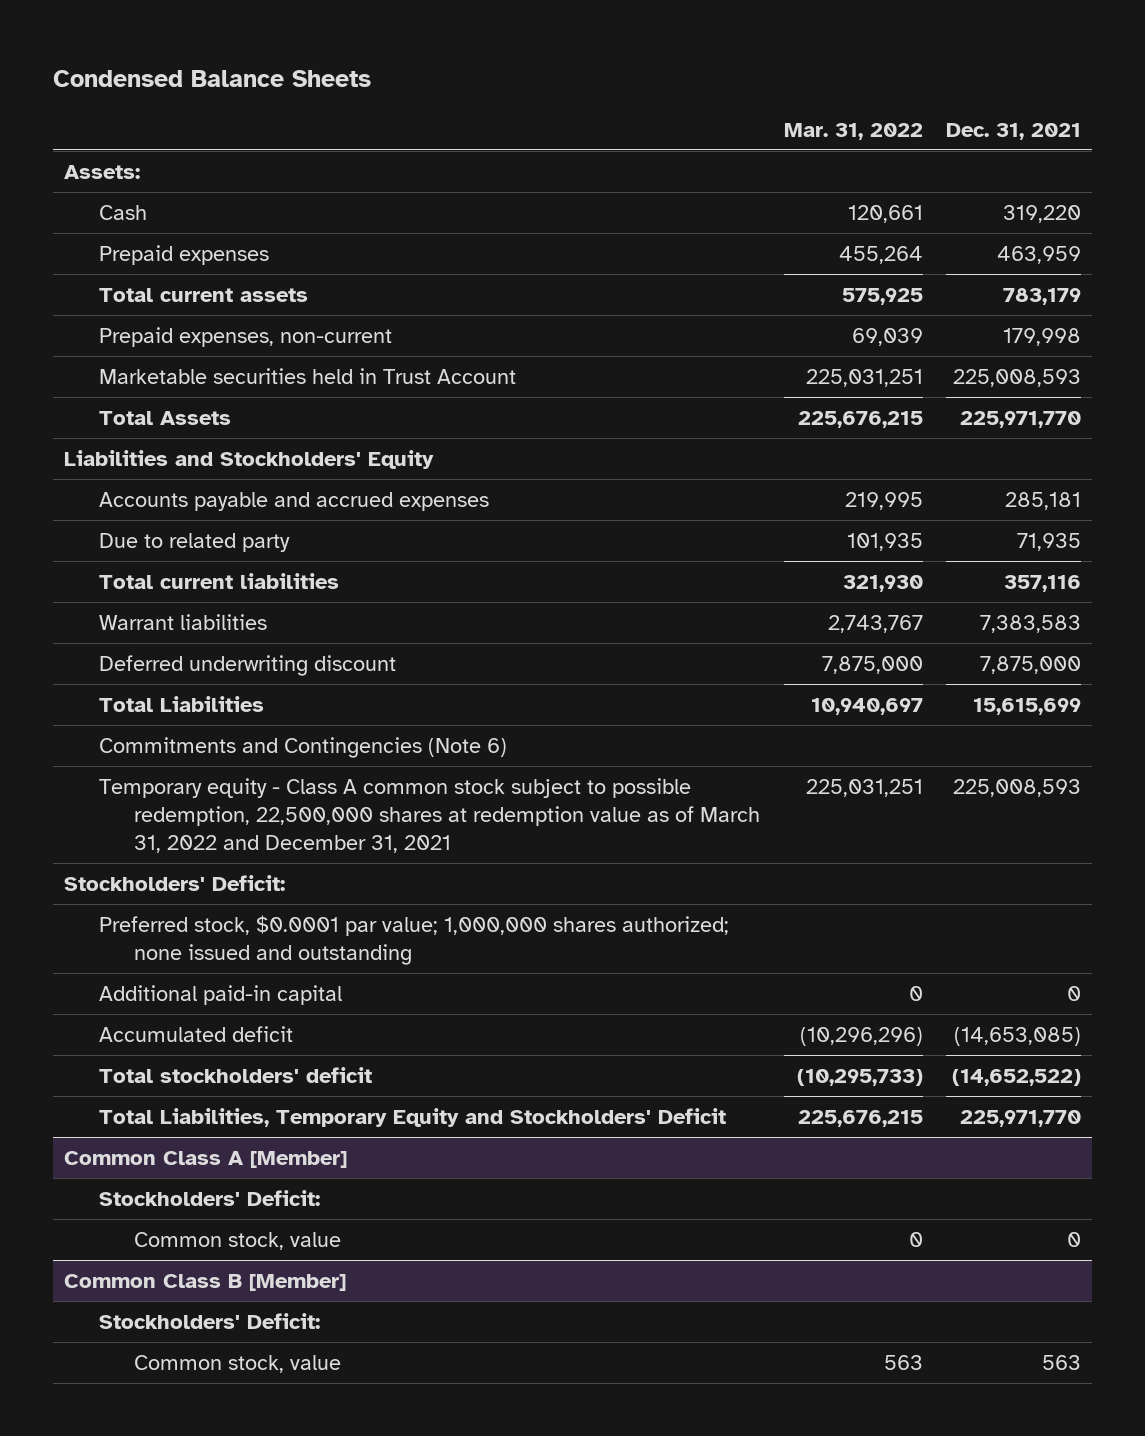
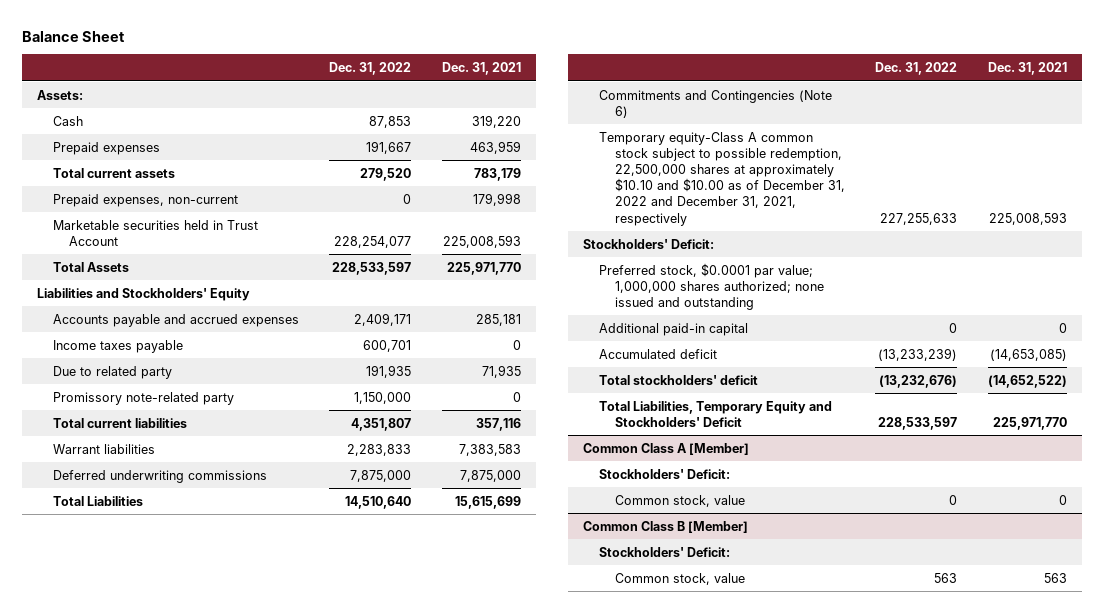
- Condensed Balance Sheets
+ Balance Sheet
- | Mar. 31, 2022 | Dec. 31, 2021
+ | Dec. 31, 2022 | Dec. 31, 2021
+ Income taxes payable | 600,701 | 0
+ Promissory note-related party | 1,150,000 | 0
- Deferred underwriting discount | 7,875,000 | 7,875,000
+ Deferred underwriting commissions | 7,875,000 | 7,875,000
- Temporary equity - Class A common stock subject to possible redemption, 22,500,000 shares at redemption value as of March 31, 2022 and December 31, 2021 | 225,031,251 | 225,008,593
+ Temporary equity-Class A common stock subject to possible redemption, 22,500,000 shares at approximately $10.10 and $10.00 as of December 31, 2022 and December 31, 2021, respectively | 227,255,633 | 225,008,593

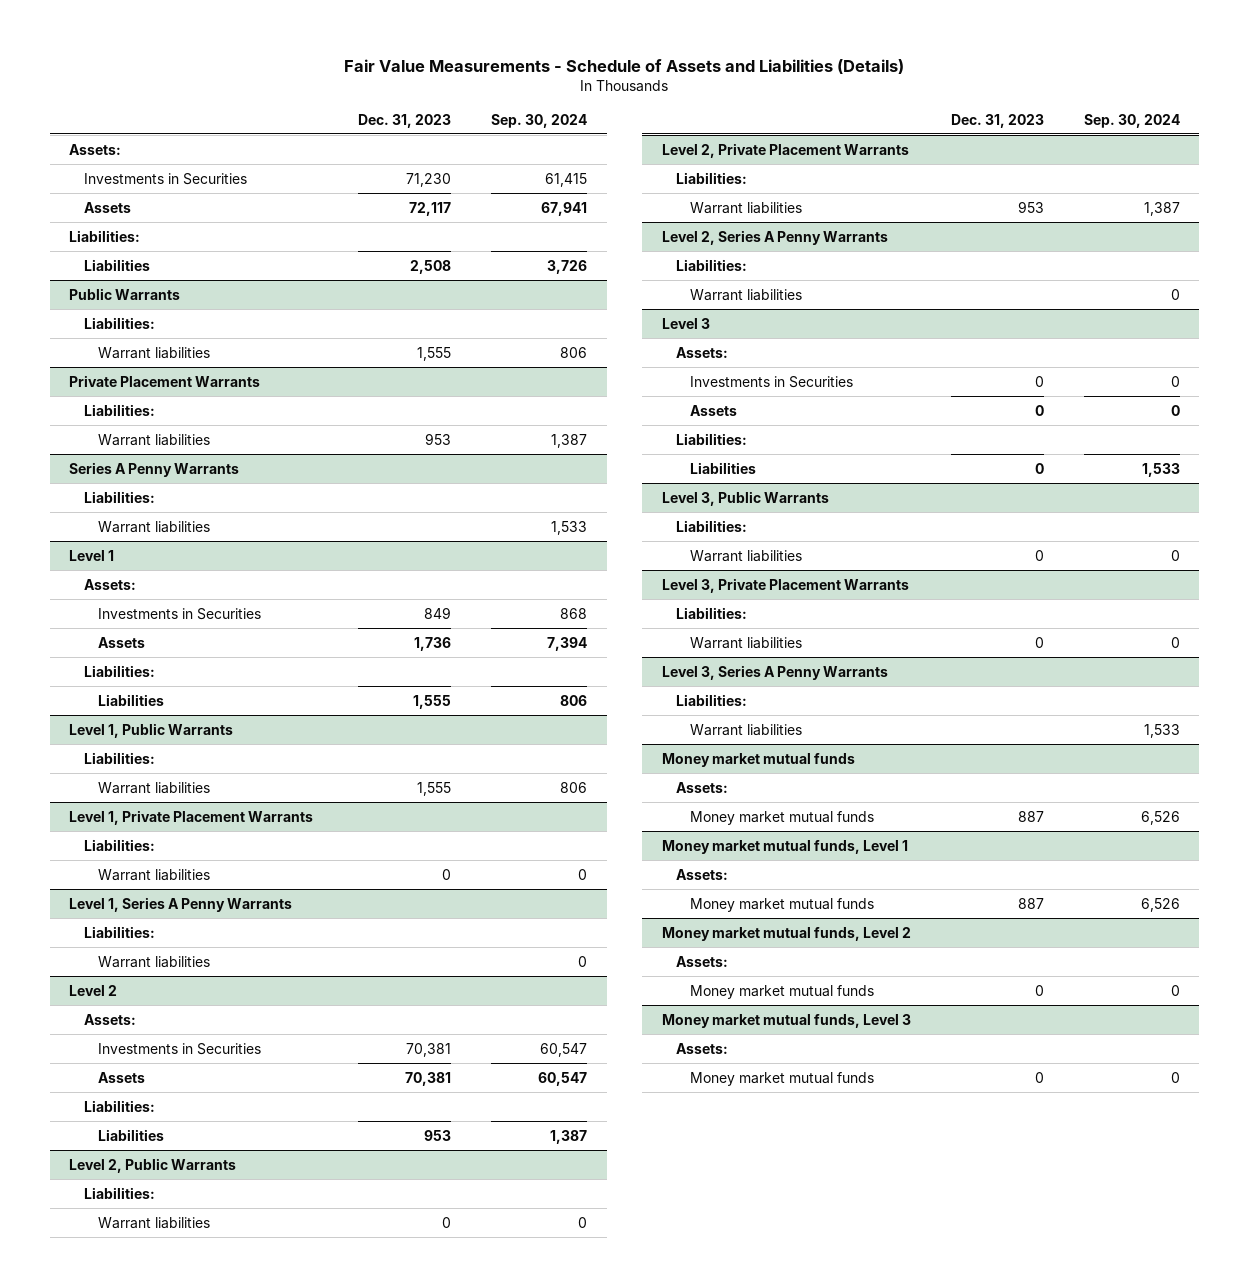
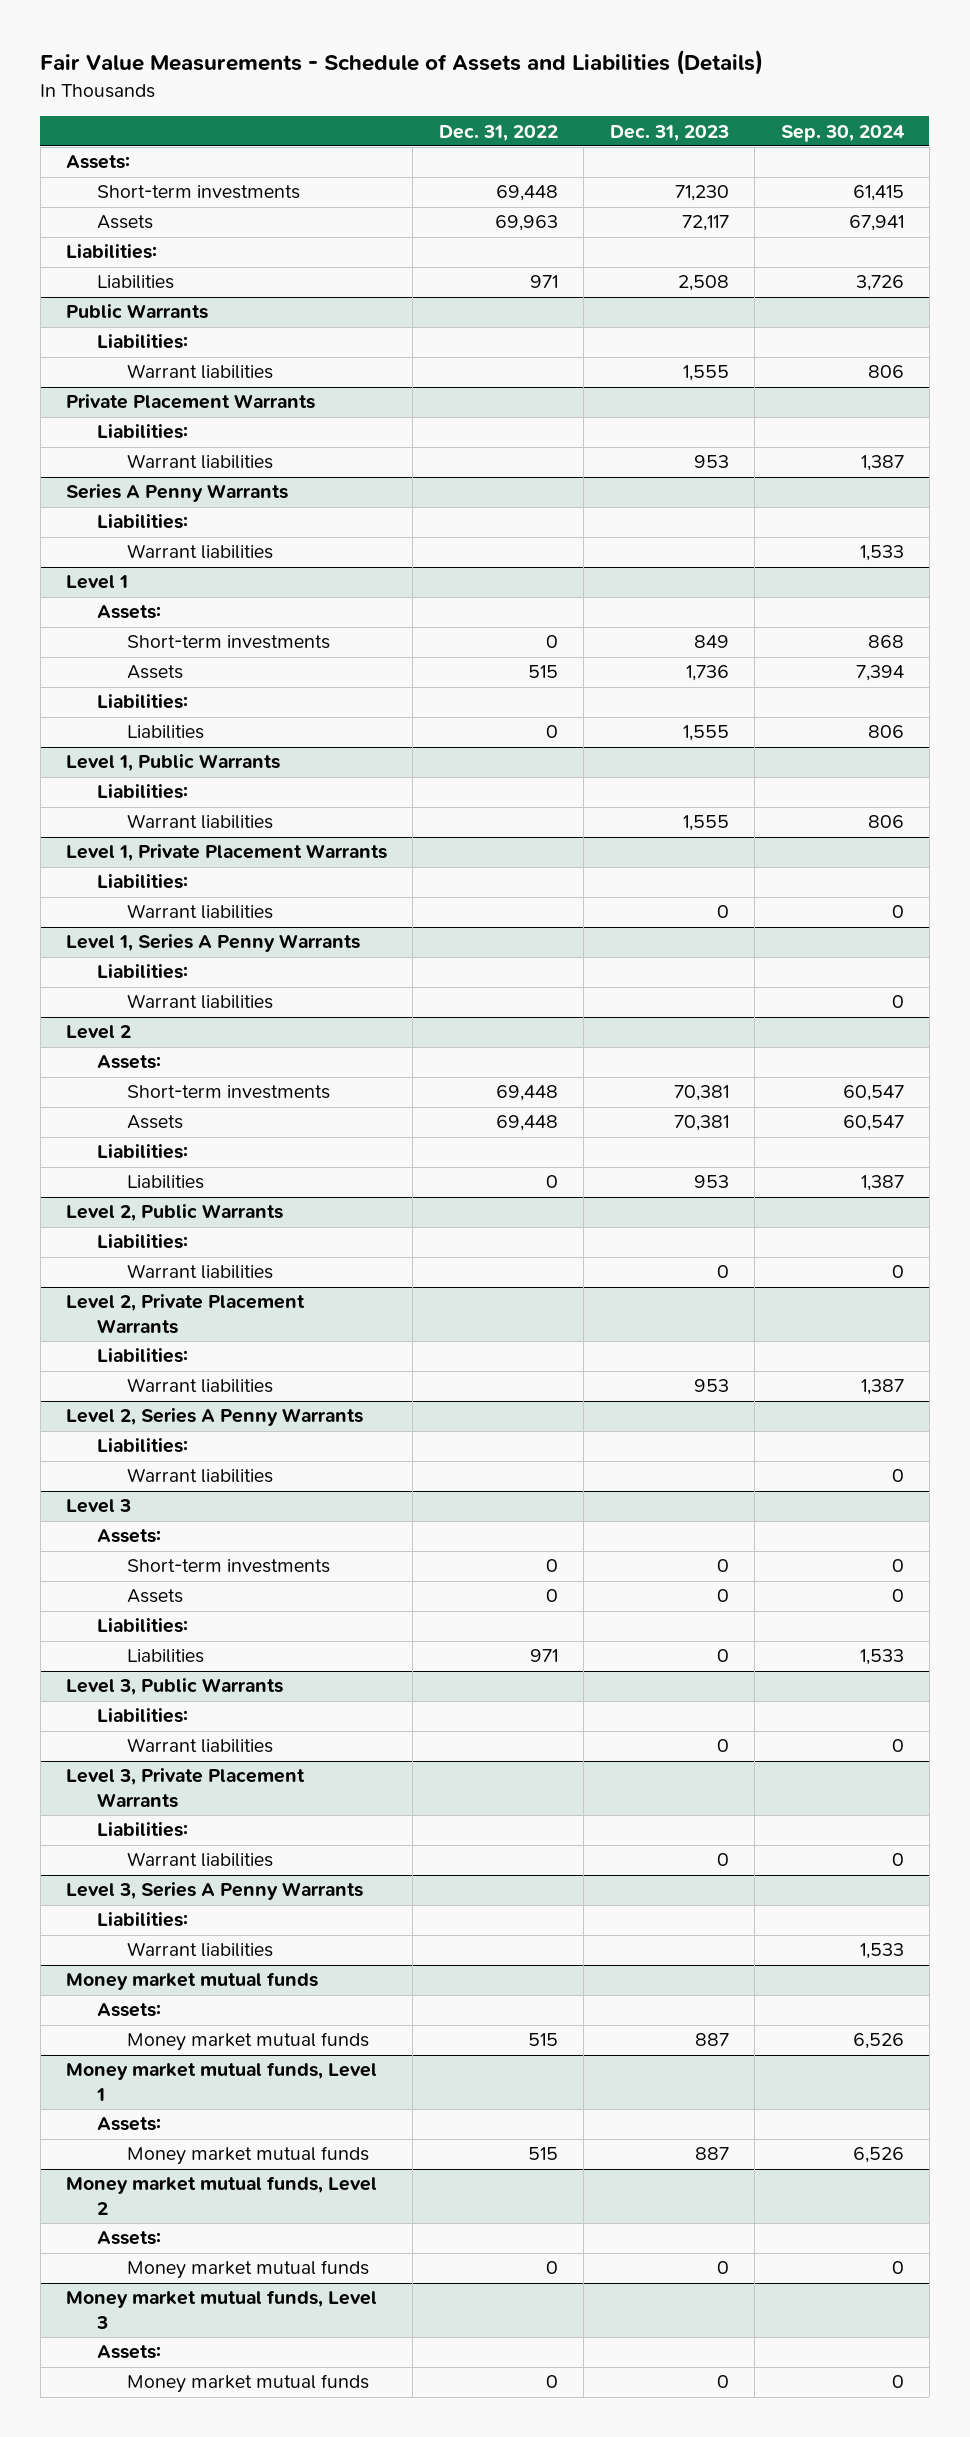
- | Dec. 31, 2023 | Sep. 30, 2024
+ | Dec. 31, 2022 | Dec. 31, 2023 | Sep. 30, 2024
- Investments in Securities | 71,230 | 61,415
+ Short-term investments | 69,448 | 71,230 | 61,415
@ Level 1
- Investments in Securities | 849 | 868
+ Short-term investments | 0 | 849 | 868
@ Level 2
- Investments in Securities | 70,381 | 60,547
+ Short-term investments | 69,448 | 70,381 | 60,547
@ Level 3
- Investments in Securities | 0 | 0
+ Short-term investments | 0 | 0 | 0

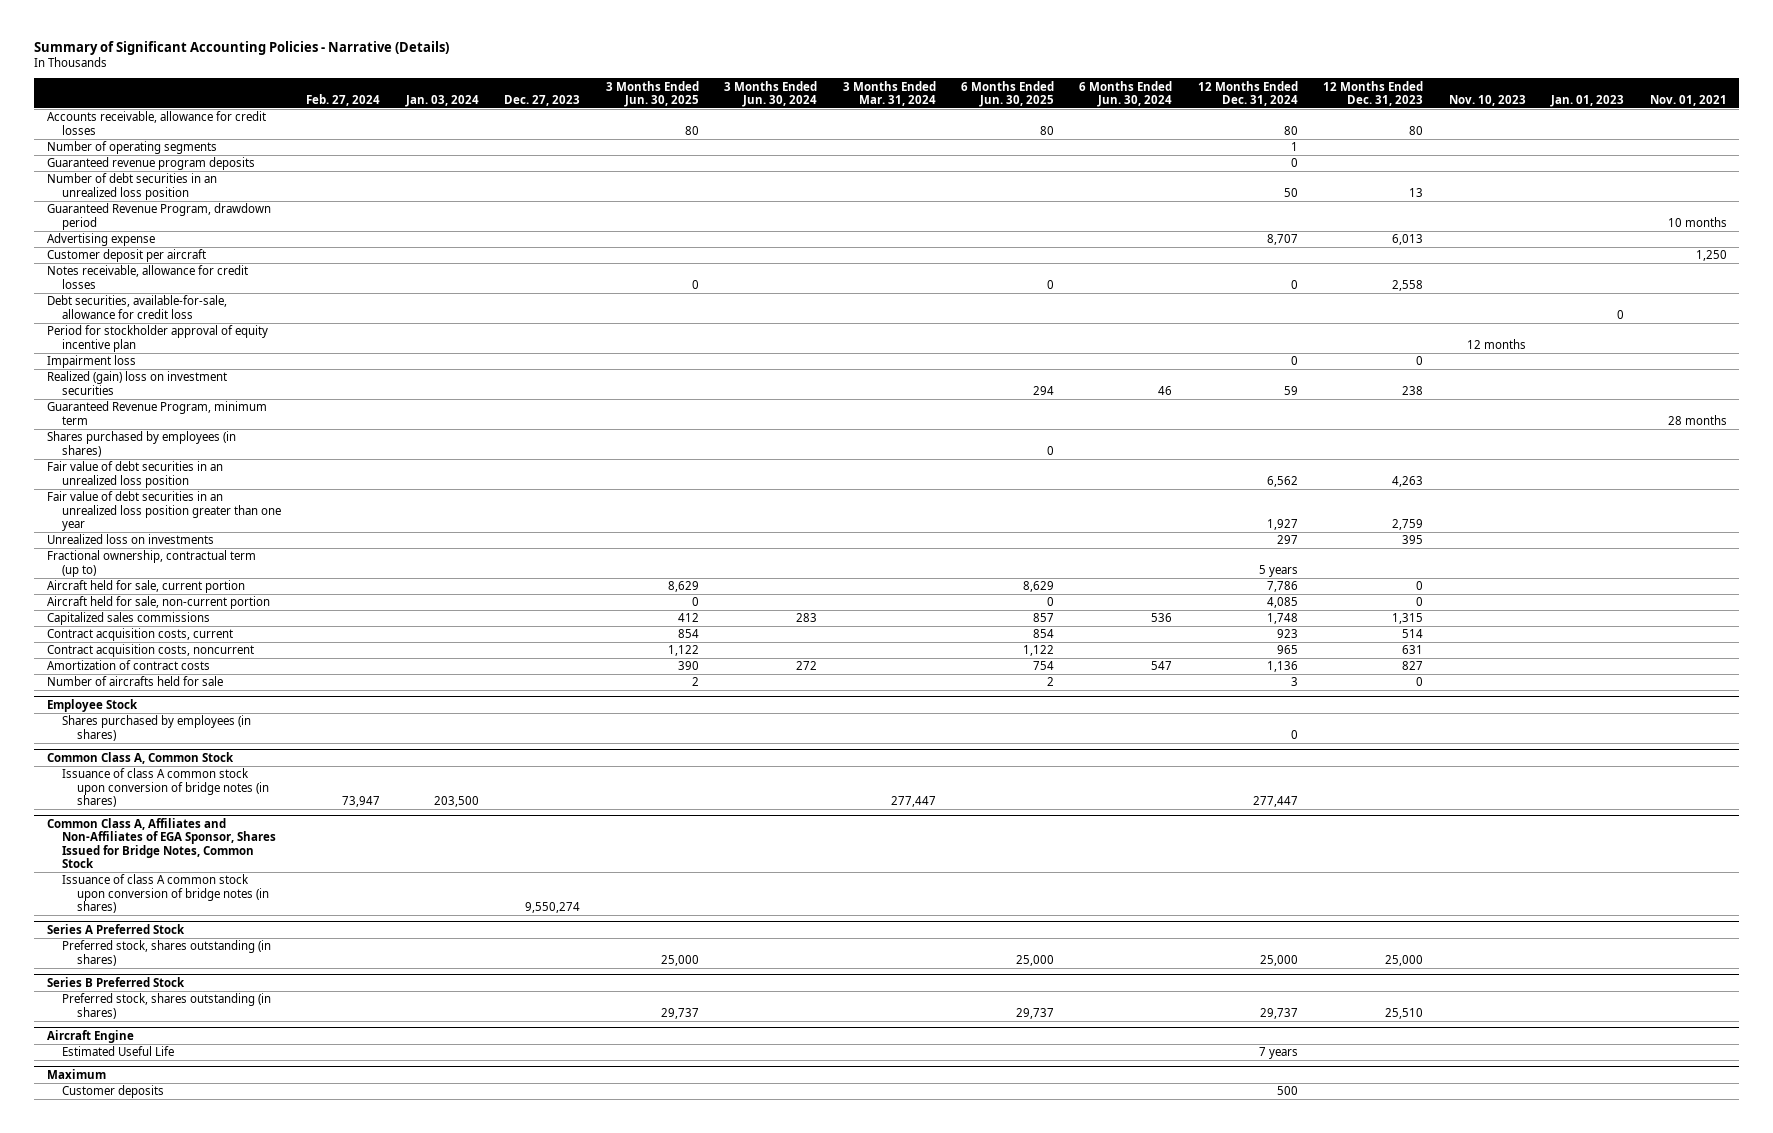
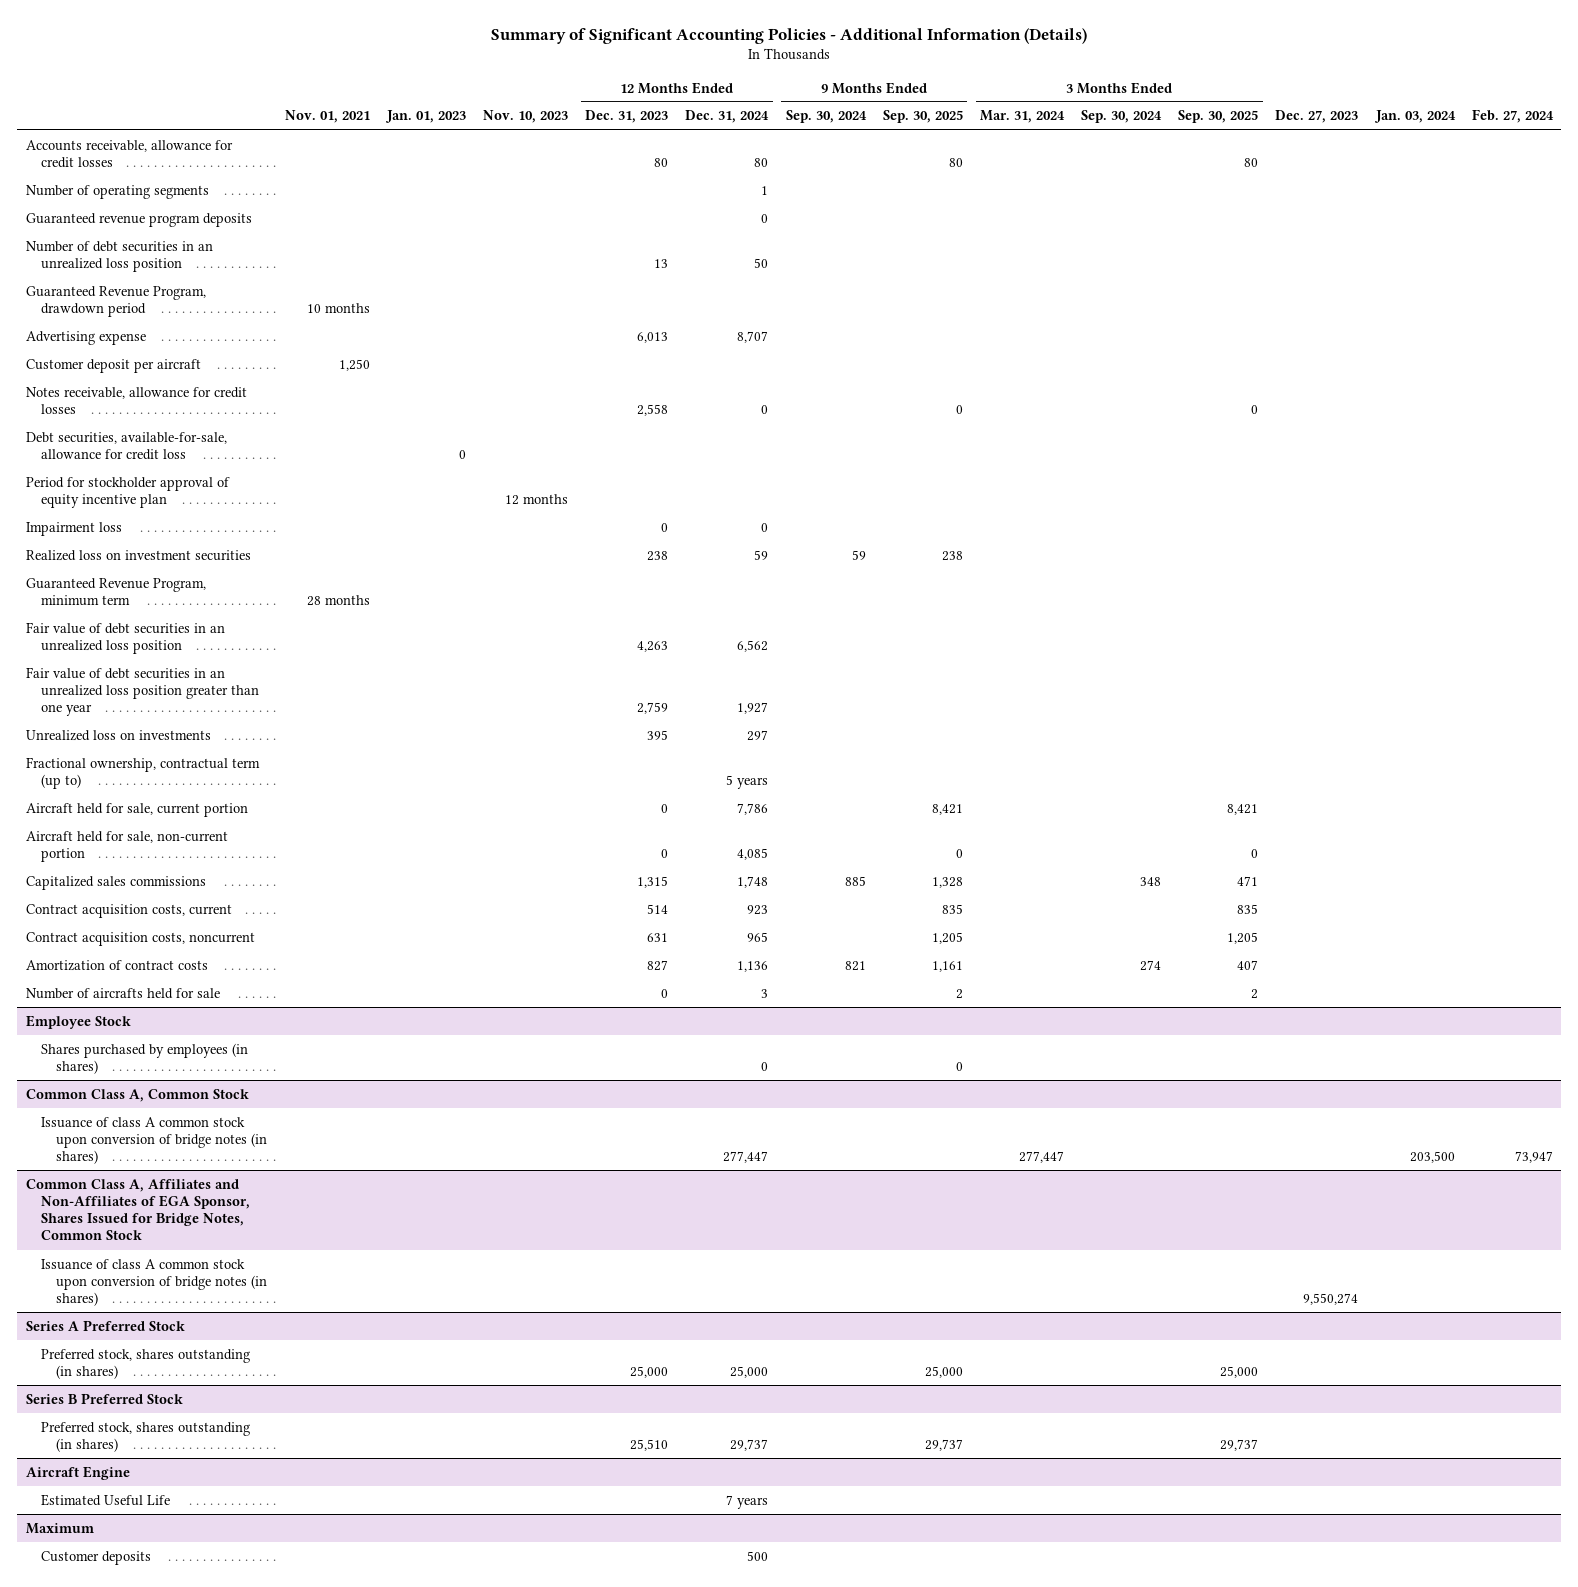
- Summary of Significant Accounting Policies - Narrative (Details)
+ Summary of Significant Accounting Policies - Additional Information (Details)
- | Feb. 27, 2024 | Jan. 03, 2024 | Dec. 27, 2023 | 3 Months Ended Jun. 30, 2025 | 3 Months Ended Jun. 30, 2024 | 3 Months Ended Mar. 31, 2024 | 6 Months Ended Jun. 30, 2025 | 6 Months Ended Jun. 30, 2024 | 12 Months Ended Dec. 31, 2024 | 12 Months Ended Dec. 31, 2023 | Nov. 10, 2023 | Jan. 01, 2023 | Nov. 01, 2021
+ | Nov. 01, 2021 | Jan. 01, 2023 | Nov. 10, 2023 | 12 Months Ended Dec. 31, 2023 | 12 Months Ended Dec. 31, 2024 | 9 Months Ended Sep. 30, 2024 | 9 Months Ended Sep. 30, 2025 | 3 Months Ended Mar. 31, 2024 | 3 Months Ended Sep. 30, 2024 | 3 Months Ended Sep. 30, 2025 | Dec. 27, 2023 | Jan. 03, 2024 | Feb. 27, 2024
- Realized (gain) loss on investment securities | | | | | | | 294 | 46 | 59 | 238 | | |
+ Realized loss on investment securities | | | | 238 | 59 | 59 | 238 | | | | | |
- Shares purchased by employees (in shares) | | | | | | | 0 | | | | | |

